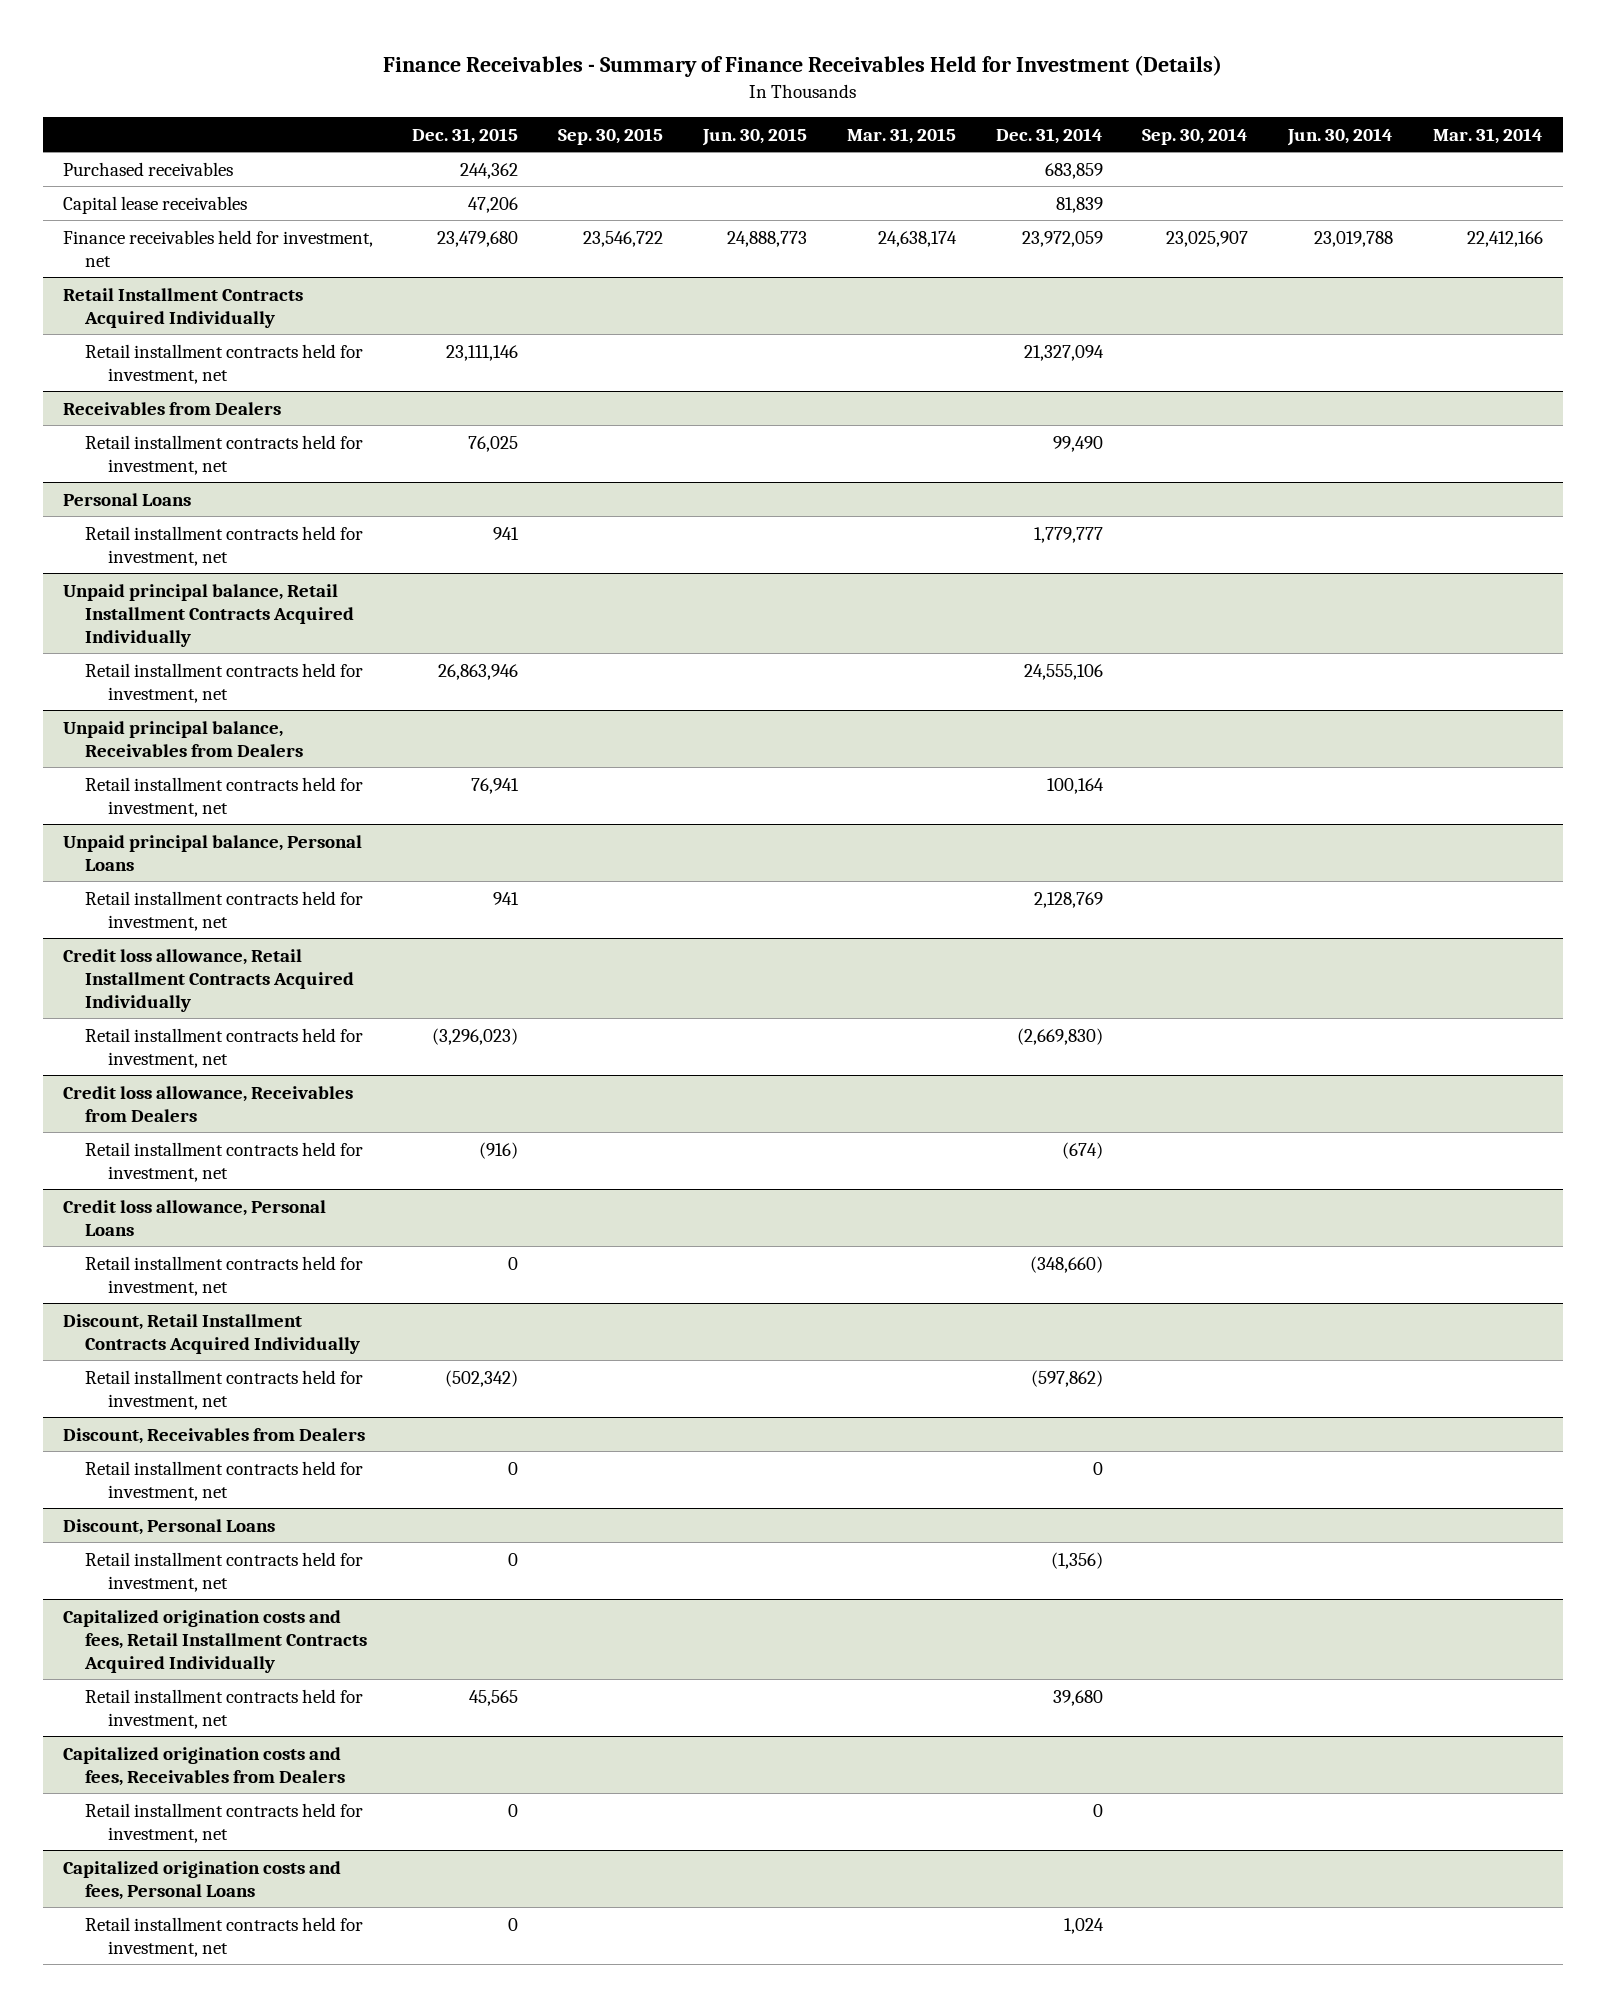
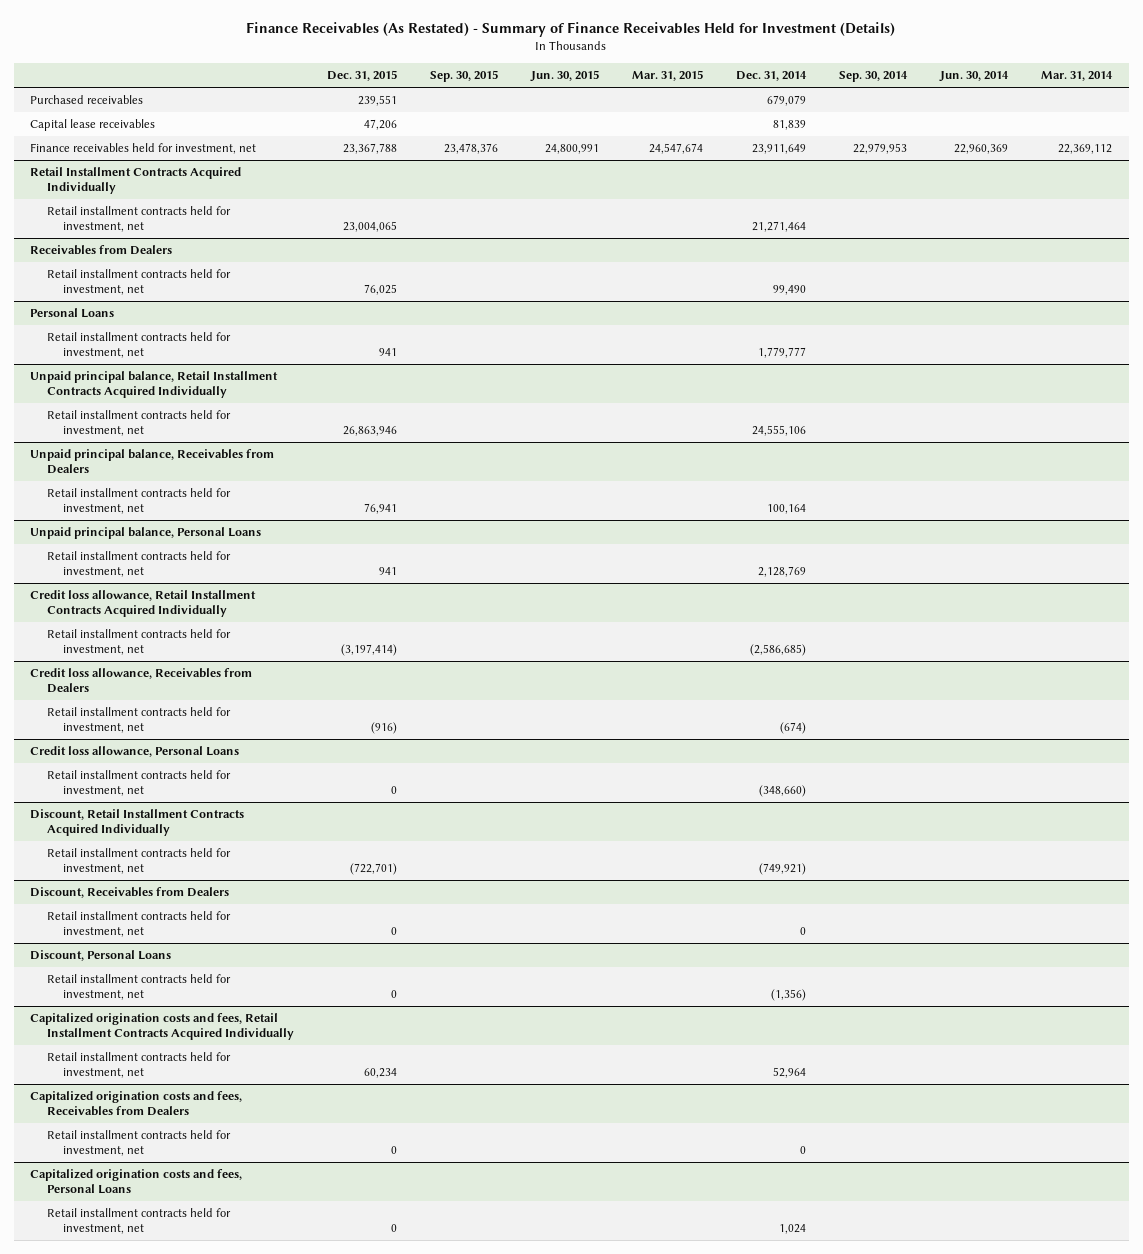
- Finance Receivables - Summary of Finance Receivables Held for Investment (Details)
+ Finance Receivables (As Restated) - Summary of Finance Receivables Held for Investment (Details)
- Purchased receivables | 244,362 | | | | 683,859 | | |
+ Purchased receivables | 239,551 | | | | 679,079 | | |
- Finance receivables held for investment, net | 23,479,680 | 23,546,722 | 24,888,773 | 24,638,174 | 23,972,059 | 23,025,907 | 23,019,788 | 22,412,166
+ Finance receivables held for investment, net | 23,367,788 | 23,478,376 | 24,800,991 | 24,547,674 | 23,911,649 | 22,979,953 | 22,960,369 | 22,369,112
@ Retail Installment Contracts Acquired Individually
- Retail installment contracts held for investment, net | 23,111,146 | | | | 21,327,094 | | |
+ Retail installment contracts held for investment, net | 23,004,065 | | | | 21,271,464 | | |
@ Credit loss allowance, Retail Installment Contracts Acquired Individually
- Retail installment contracts held for investment, net | (3,296,023) | | | | (2,669,830) | | |
+ Retail installment contracts held for investment, net | (3,197,414) | | | | (2,586,685) | | |
@ Discount, Retail Installment Contracts Acquired Individually
- Retail installment contracts held for investment, net | (502,342) | | | | (597,862) | | |
+ Retail installment contracts held for investment, net | (722,701) | | | | (749,921) | | |
@ Capitalized origination costs and fees, Retail Installment Contracts Acquired Individually
- Retail installment contracts held for investment, net | 45,565 | | | | 39,680 | | |
+ Retail installment contracts held for investment, net | 60,234 | | | | 52,964 | | |

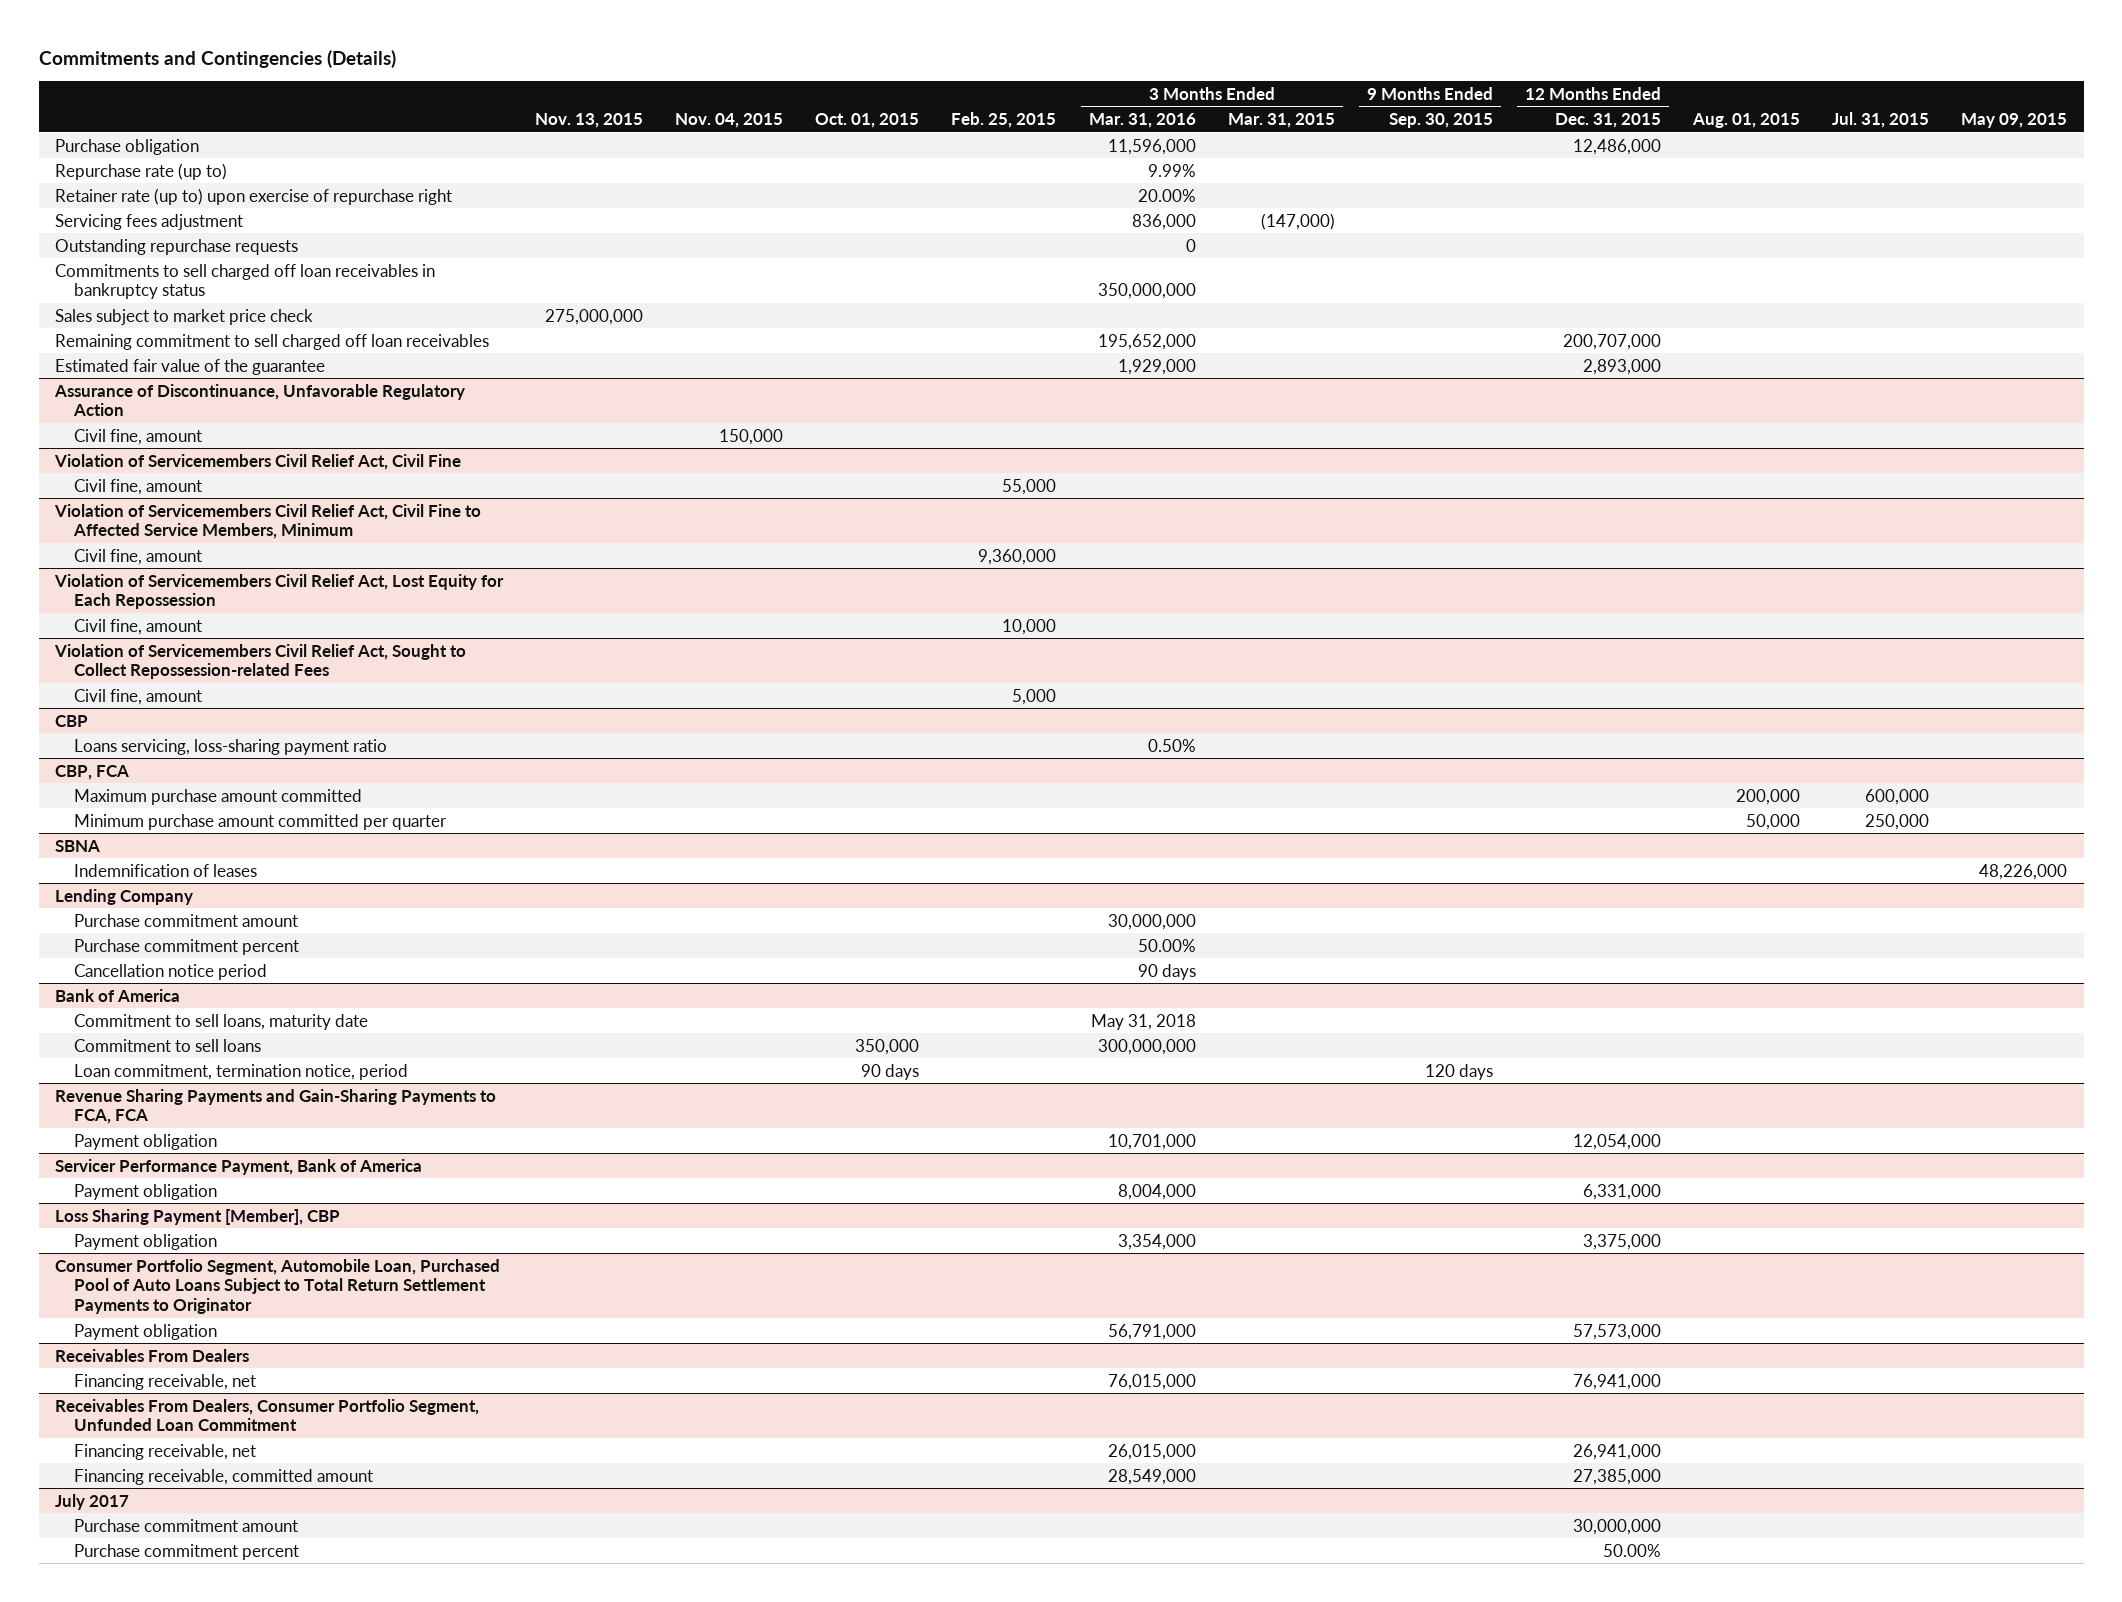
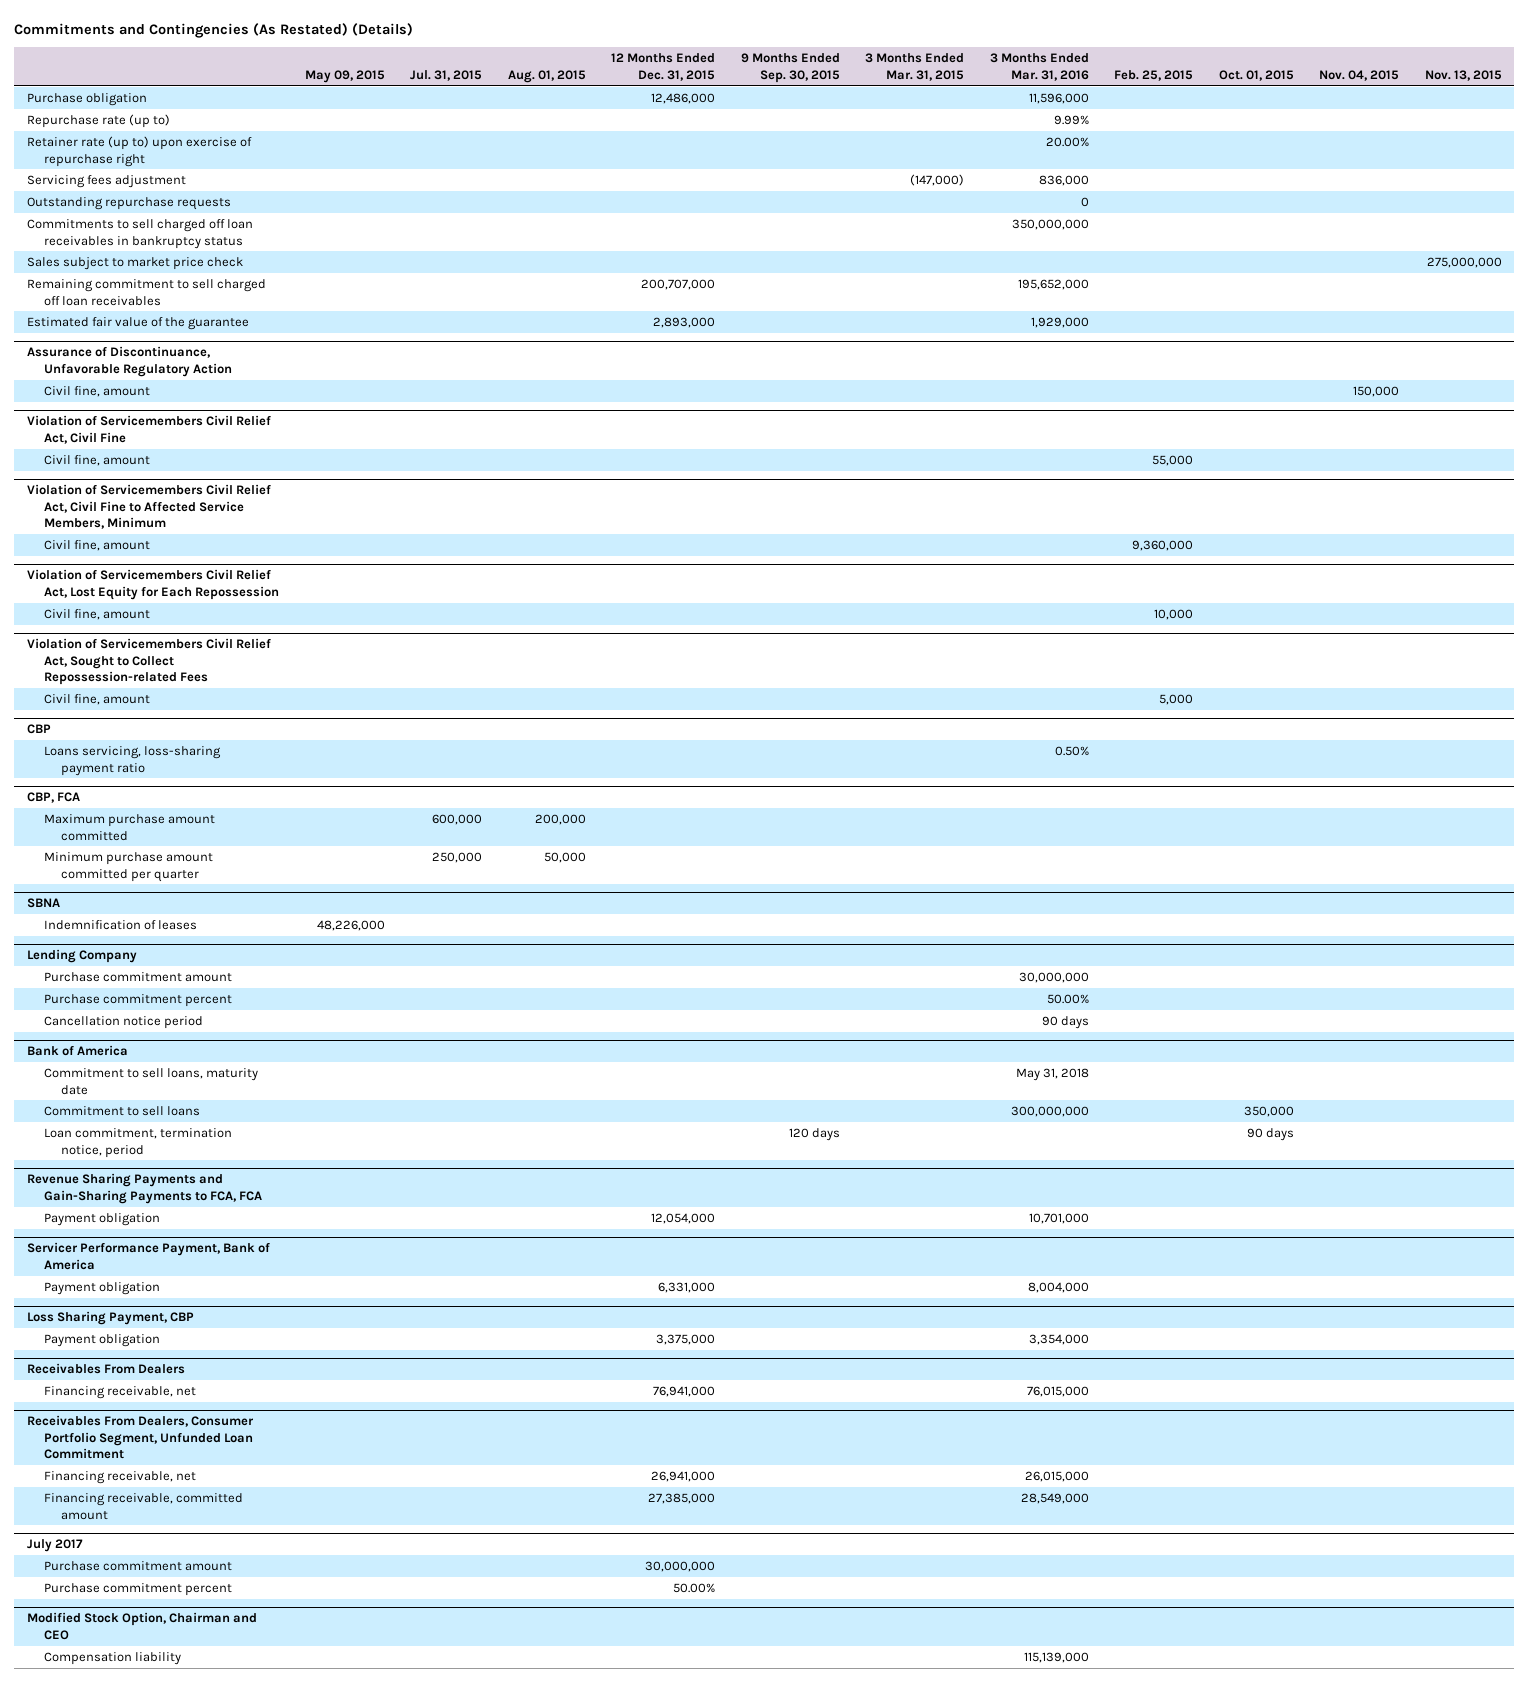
- Commitments and Contingencies (Details)
+ Commitments and Contingencies (As Restated) (Details)
- | Nov. 13, 2015 | Nov. 04, 2015 | Oct. 01, 2015 | Feb. 25, 2015 | 3 Months Ended Mar. 31, 2016 | 3 Months Ended Mar. 31, 2015 | 9 Months Ended Sep. 30, 2015 | 12 Months Ended Dec. 31, 2015 | Aug. 01, 2015 | Jul. 31, 2015 | May 09, 2015
+ | May 09, 2015 | Jul. 31, 2015 | Aug. 01, 2015 | 12 Months Ended Dec. 31, 2015 | 9 Months Ended Sep. 30, 2015 | 3 Months Ended Mar. 31, 2015 | 3 Months Ended Mar. 31, 2016 | Feb. 25, 2015 | Oct. 01, 2015 | Nov. 04, 2015 | Nov. 13, 2015
- Loss Sharing Payment [Member], CBP
+ Loss Sharing Payment, CBP
- Consumer Portfolio Segment, Automobile Loan, Purchased Pool of Auto Loans Subject to Total Return Settlement Payments to Originator
- Payment obligation | | | | | 56,791,000 | | | 57,573,000 | | |
+ Modified Stock Option, Chairman and CEO
+ Compensation liability | | | | | | | 115,139,000 | | | |

